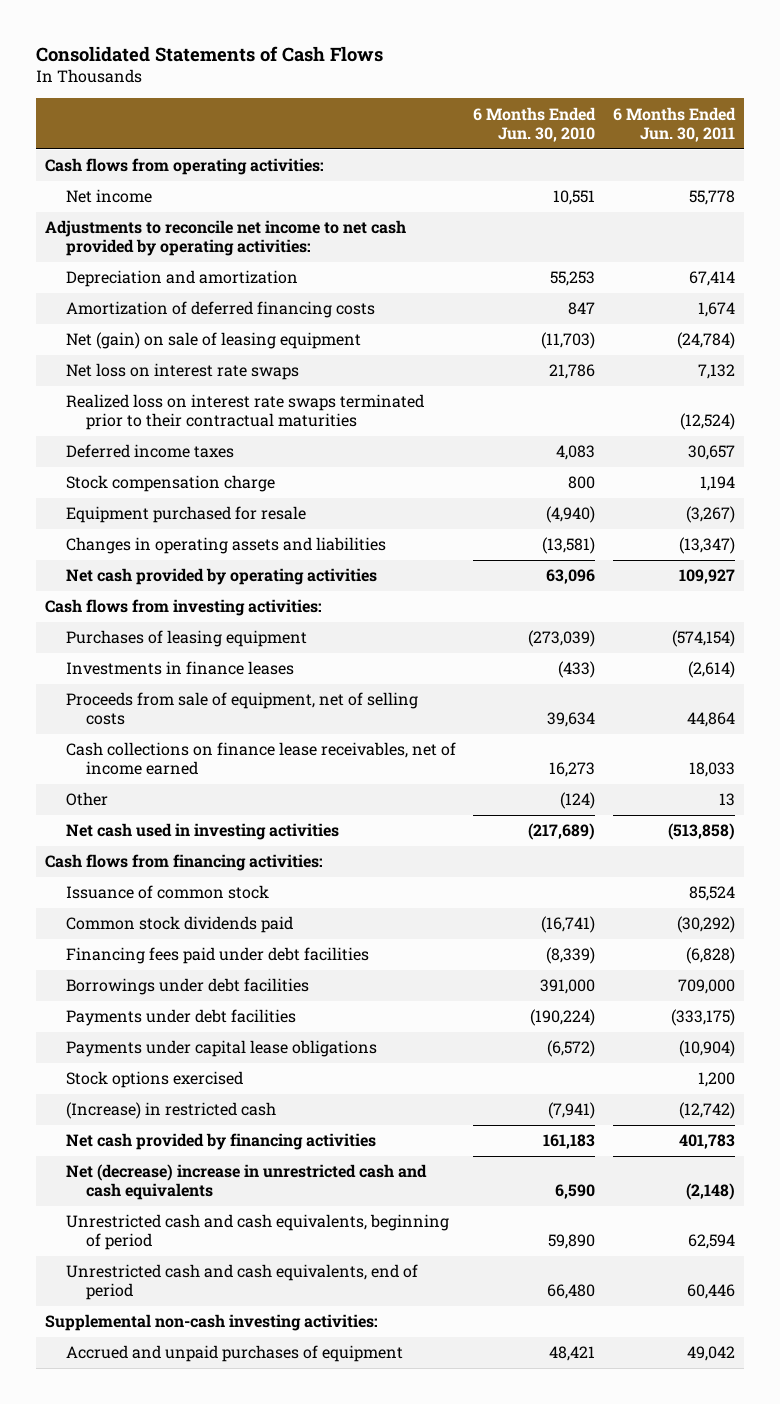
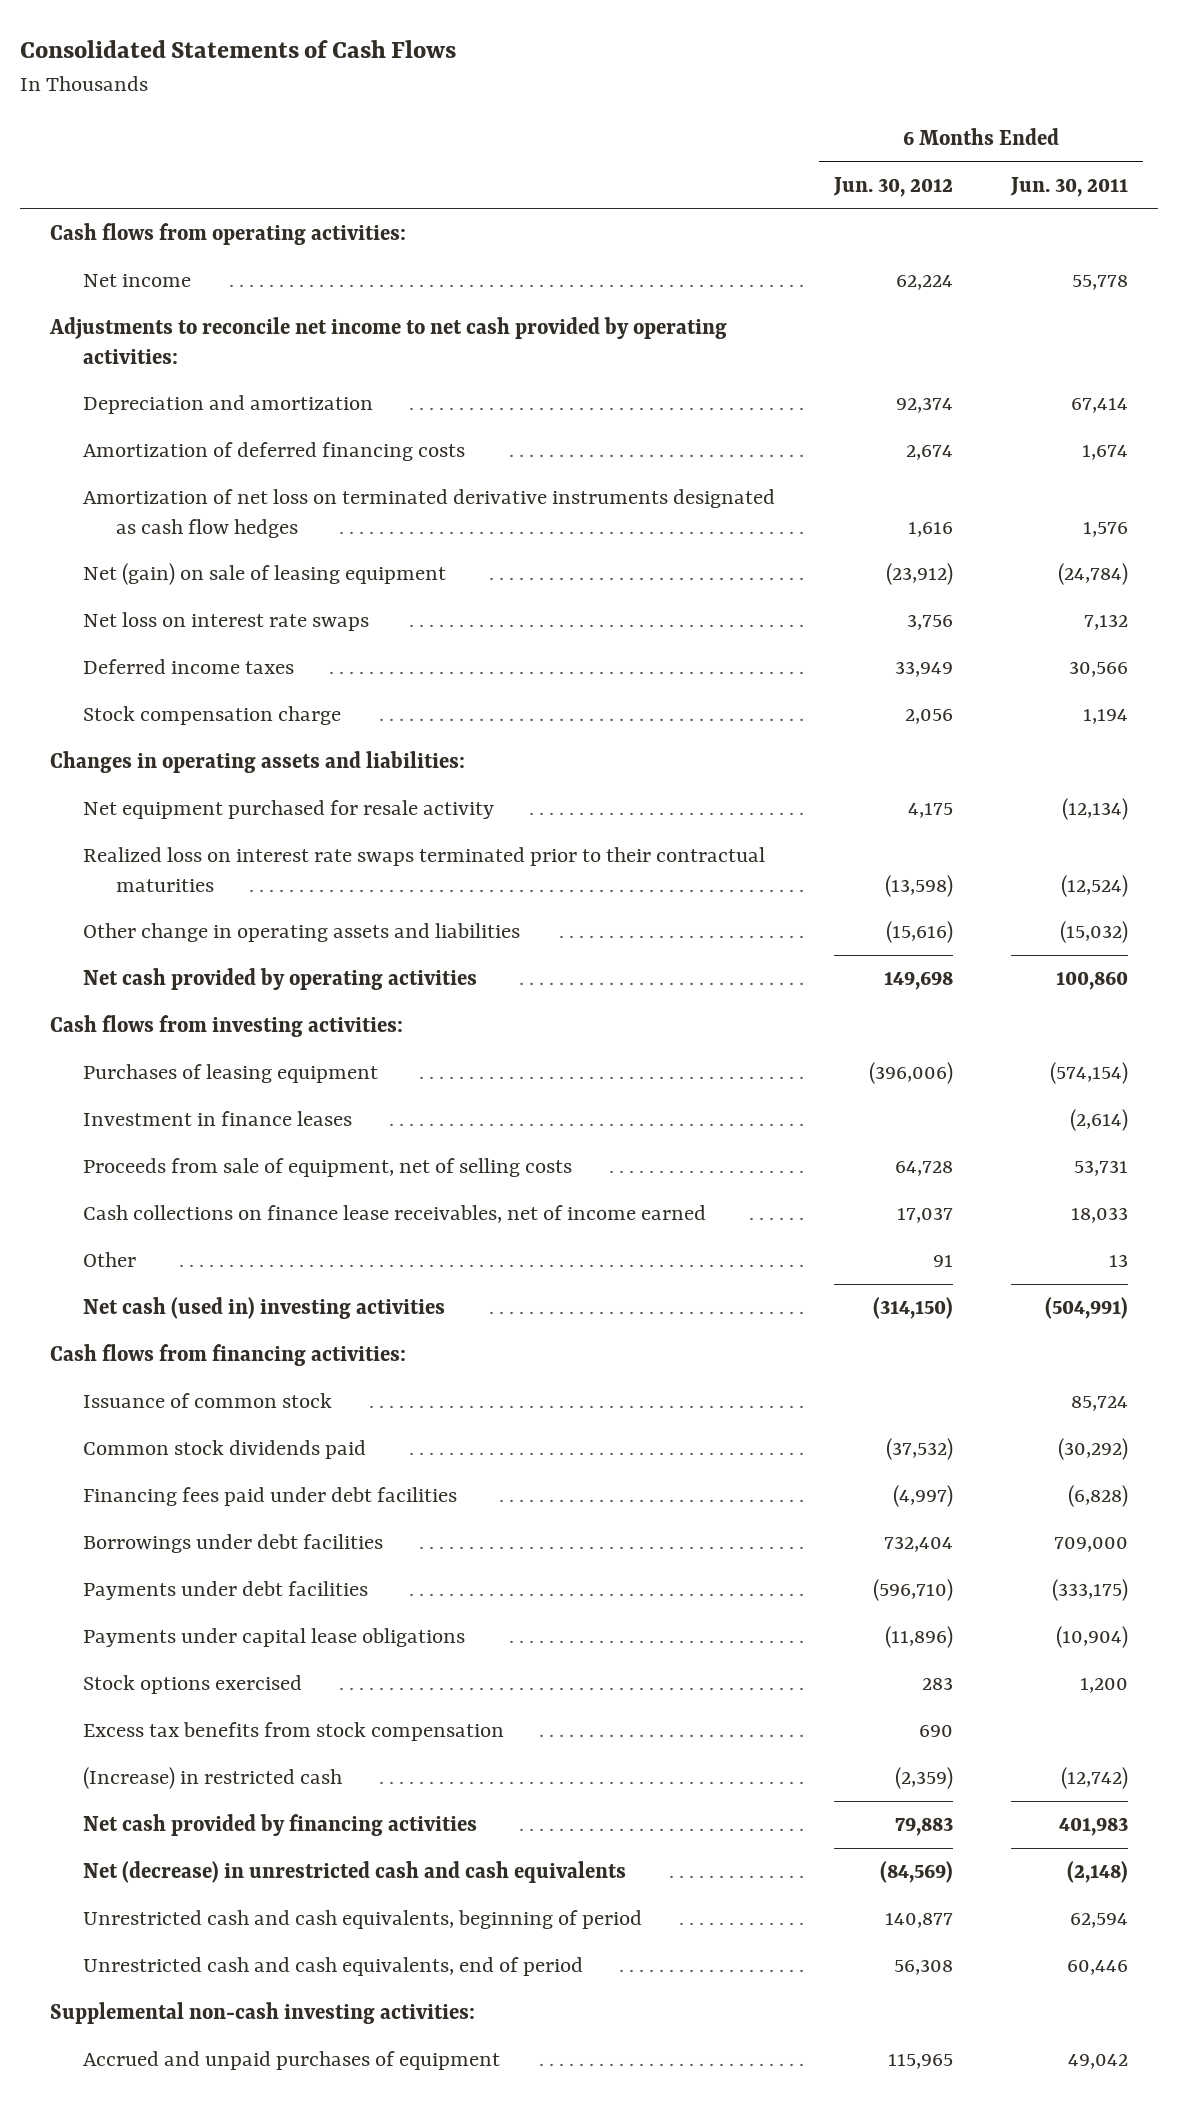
- | 6 Months Ended Jun. 30, 2010 | 6 Months Ended Jun. 30, 2011
+ | 6 Months Ended Jun. 30, 2012 | 6 Months Ended Jun. 30, 2011
+ Amortization of net loss on terminated derivative instruments designated as cash flow hedges | 1,616 | 1,576
- Deferred income taxes | 4,083 | 30,657
+ Deferred income taxes | 33,949 | 30,566
- Equipment purchased for resale | (4,940) | (3,267)
- Changes in operating assets and liabilities | (13,581) | (13,347)
- Net cash provided by operating activities | 63,096 | 109,927
+ Changes in operating assets and liabilities:
+ Net equipment purchased for resale activity | 4,175 | (12,134)
moved down: Realized loss on interest rate swaps terminated prior to their contractual maturities | (13,598) | (12,524)
+ Other change in operating assets and liabilities | (15,616) | (15,032)
+ Net cash provided by operating activities | 149,698 | 100,860
- Investments in finance leases | (433) | (2,614)
- Proceeds from sale of equipment, net of selling costs | 39,634 | 44,864
+ Investment in finance leases | | (2,614)
+ Proceeds from sale of equipment, net of selling costs | 64,728 | 53,731
- Net cash used in investing activities | (217,689) | (513,858)
+ Net cash (used in) investing activities | (314,150) | (504,991)
- Issuance of common stock | | 85,524
+ Issuance of common stock | | 85,724
+ Excess tax benefits from stock compensation | 690 |
- Net cash provided by financing activities | 161,183 | 401,783
- Net (decrease) increase in unrestricted cash and cash equivalents | 6,590 | (2,148)
+ Net cash provided by financing activities | 79,883 | 401,983
+ Net (decrease) in unrestricted cash and cash equivalents | (84,569) | (2,148)

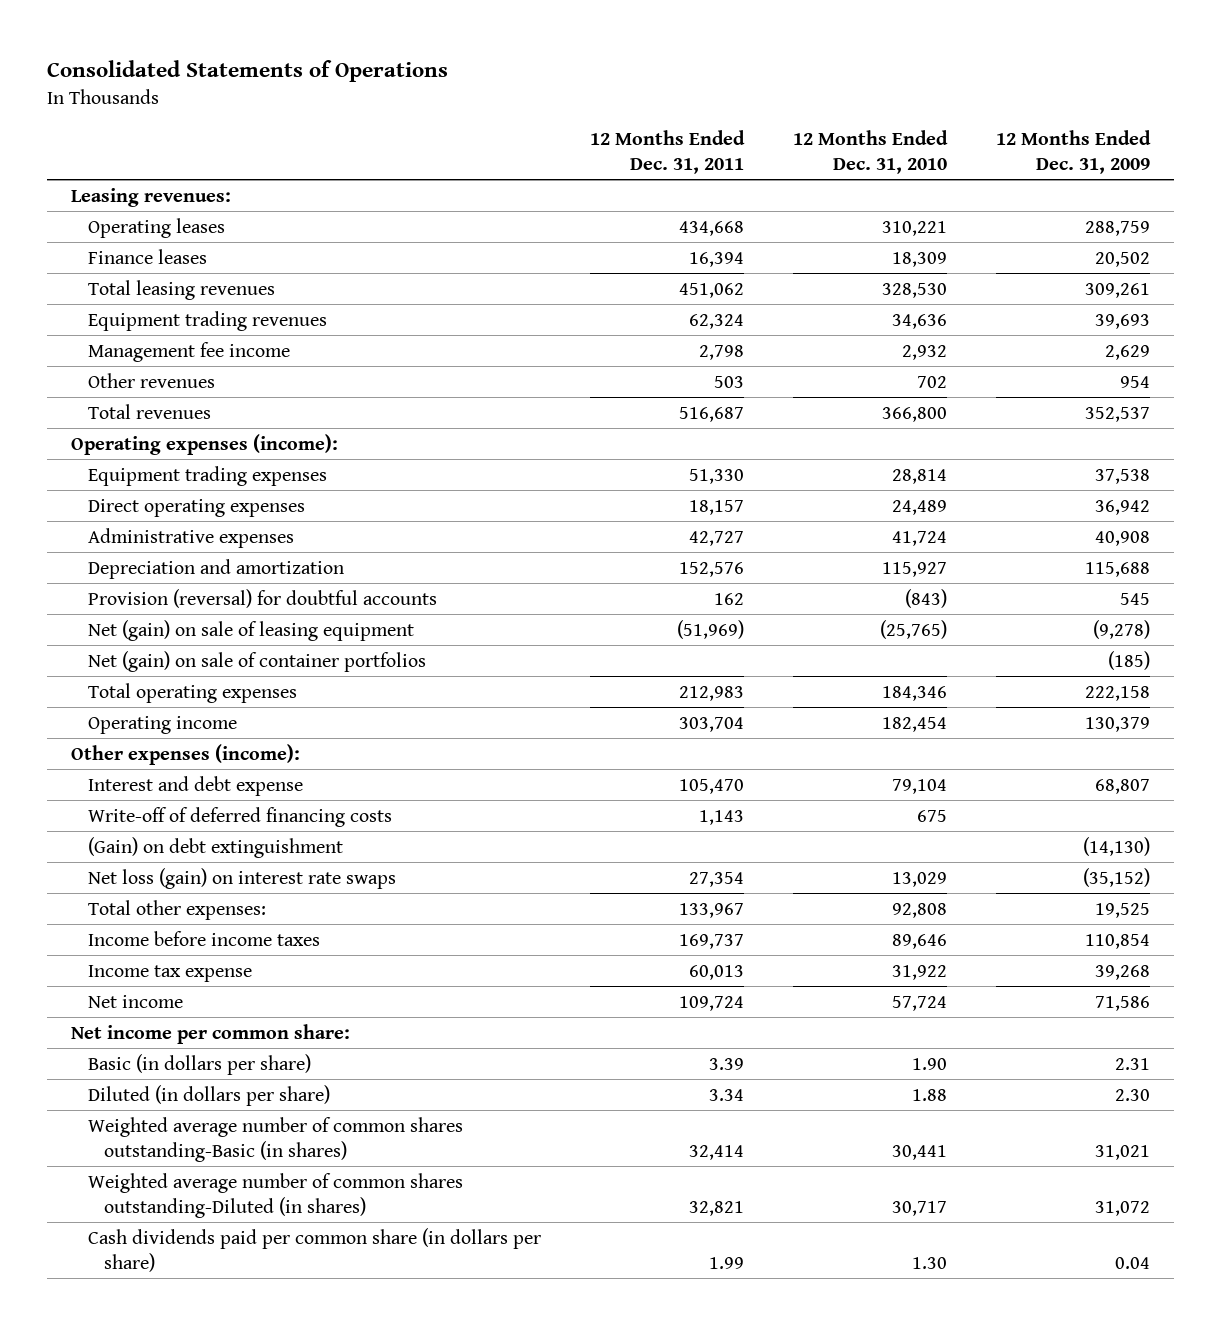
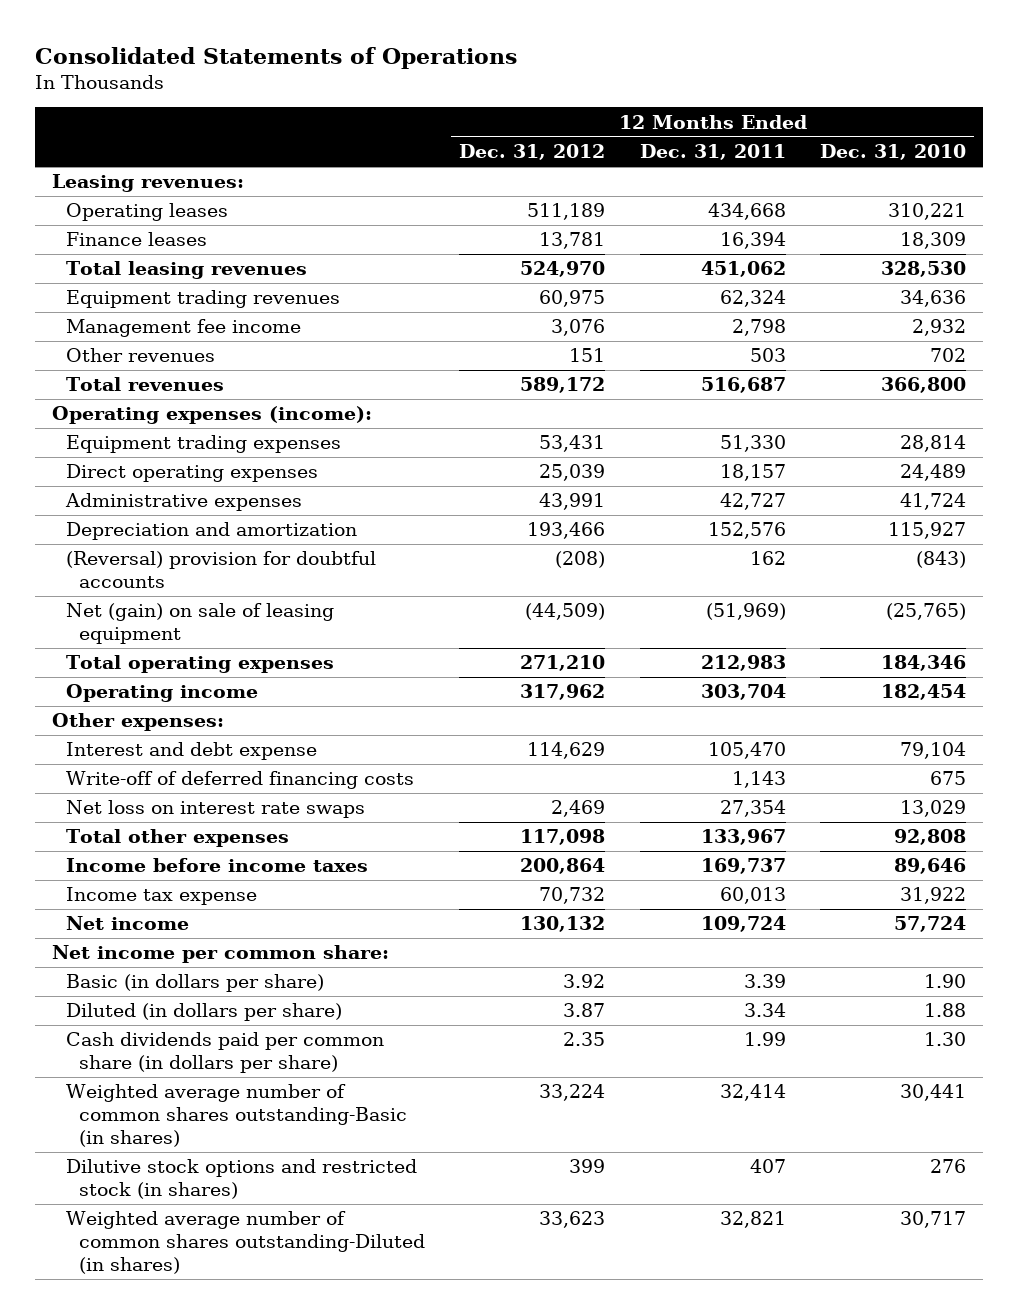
- | 12 Months Ended Dec. 31, 2011 | 12 Months Ended Dec. 31, 2010 | 12 Months Ended Dec. 31, 2009
+ | 12 Months Ended Dec. 31, 2012 | 12 Months Ended Dec. 31, 2011 | 12 Months Ended Dec. 31, 2010
- Provision (reversal) for doubtful accounts | 162 | (843) | 545
+ (Reversal) provision for doubtful accounts | (208) | 162 | (843)
- Net (gain) on sale of container portfolios | | | (185)
- Other expenses (income):
+ Other expenses:
- (Gain) on debt extinguishment | | | (14,130)
- Net loss (gain) on interest rate swaps | 27,354 | 13,029 | (35,152)
- Total other expenses: | 133,967 | 92,808 | 19,525
+ Net loss on interest rate swaps | 2,469 | 27,354 | 13,029
+ Total other expenses | 117,098 | 133,967 | 92,808
moved up: Cash dividends paid per common share (in dollars per share) | 2.35 | 1.99 | 1.30
+ Dilutive stock options and restricted stock (in shares) | 399 | 407 | 276

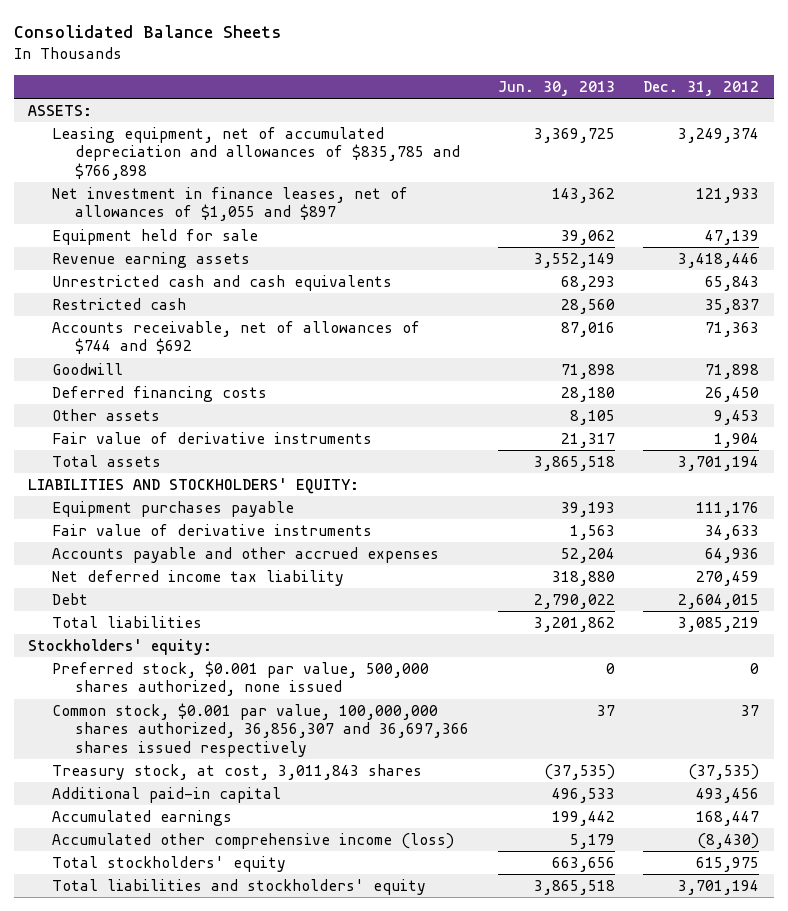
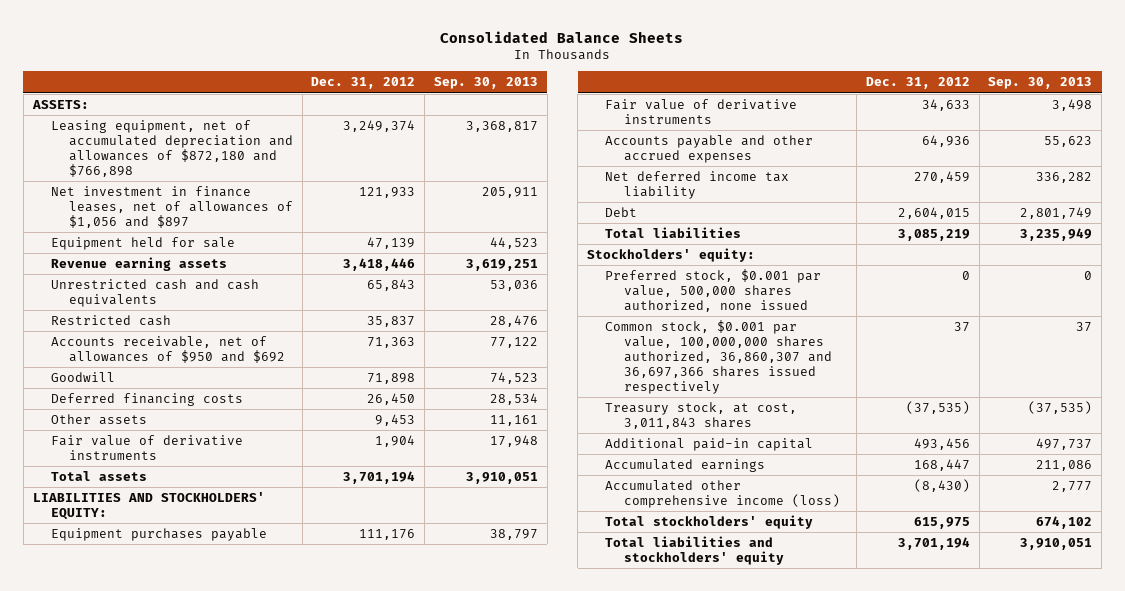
- | Jun. 30, 2013 | Dec. 31, 2012
+ | Dec. 31, 2012 | Sep. 30, 2013
- Leasing equipment, net of accumulated depreciation and allowances of $835,785 and $766,898 | 3,369,725 | 3,249,374
- Net investment in finance leases, net of allowances of $1,055 and $897 | 143,362 | 121,933
+ Leasing equipment, net of accumulated depreciation and allowances of $872,180 and $766,898 | 3,249,374 | 3,368,817
+ Net investment in finance leases, net of allowances of $1,056 and $897 | 121,933 | 205,911
- Accounts receivable, net of allowances of $744 and $692 | 87,016 | 71,363
+ Accounts receivable, net of allowances of $950 and $692 | 71,363 | 77,122
- Common stock, $0.001 par value, 100,000,000 shares authorized, 36,856,307 and 36,697,366 shares issued respectively | 37 | 37
+ Common stock, $0.001 par value, 100,000,000 shares authorized, 36,860,307 and 36,697,366 shares issued respectively | 37 | 37

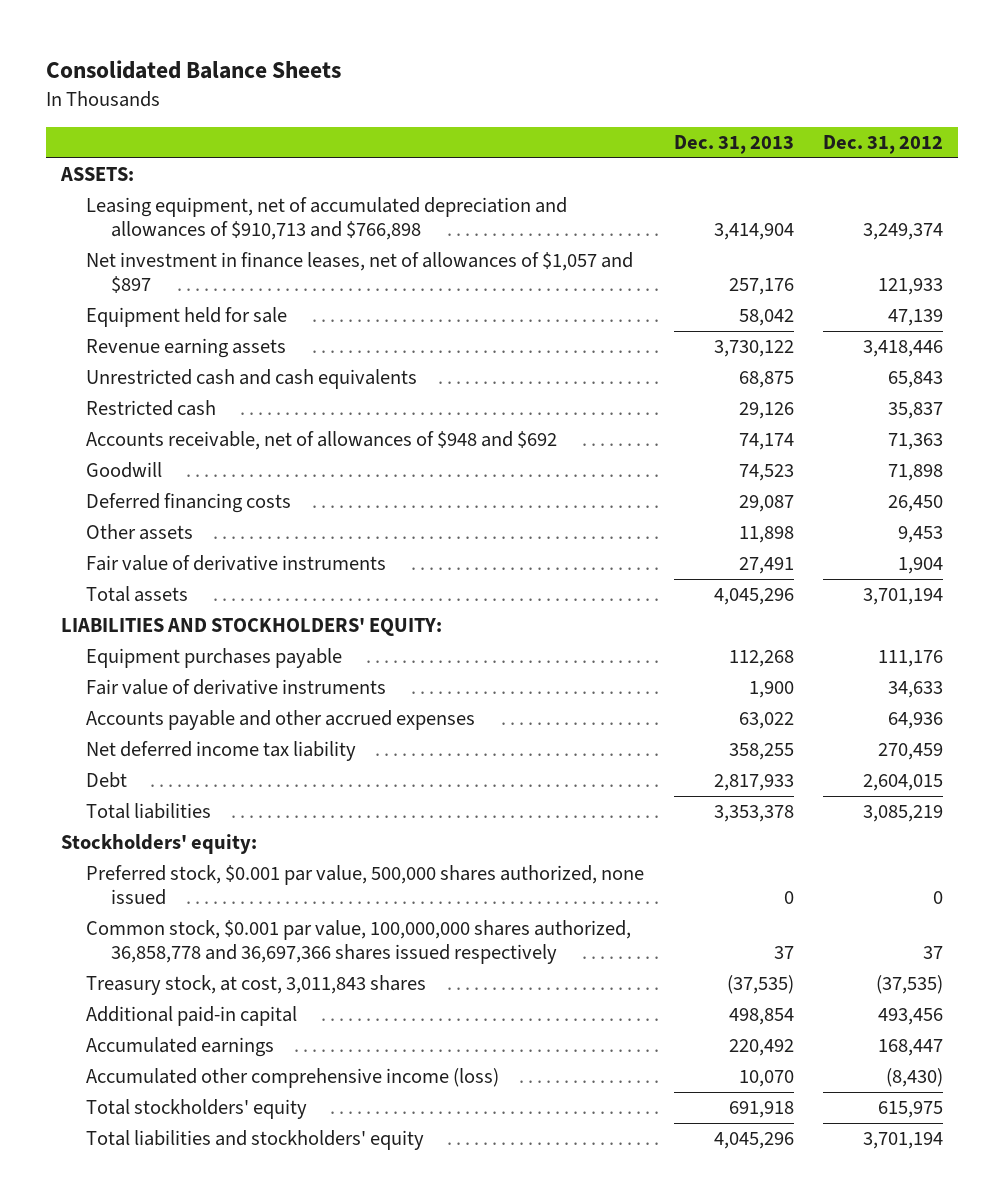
- | Dec. 31, 2012 | Sep. 30, 2013
+ | Dec. 31, 2013 | Dec. 31, 2012
- Leasing equipment, net of accumulated depreciation and allowances of $872,180 and $766,898 | 3,249,374 | 3,368,817
- Net investment in finance leases, net of allowances of $1,056 and $897 | 121,933 | 205,911
+ Leasing equipment, net of accumulated depreciation and allowances of $910,713 and $766,898 | 3,414,904 | 3,249,374
+ Net investment in finance leases, net of allowances of $1,057 and $897 | 257,176 | 121,933
- Accounts receivable, net of allowances of $950 and $692 | 71,363 | 77,122
+ Accounts receivable, net of allowances of $948 and $692 | 74,174 | 71,363
- Common stock, $0.001 par value, 100,000,000 shares authorized, 36,860,307 and 36,697,366 shares issued respectively | 37 | 37
+ Common stock, $0.001 par value, 100,000,000 shares authorized, 36,858,778 and 36,697,366 shares issued respectively | 37 | 37

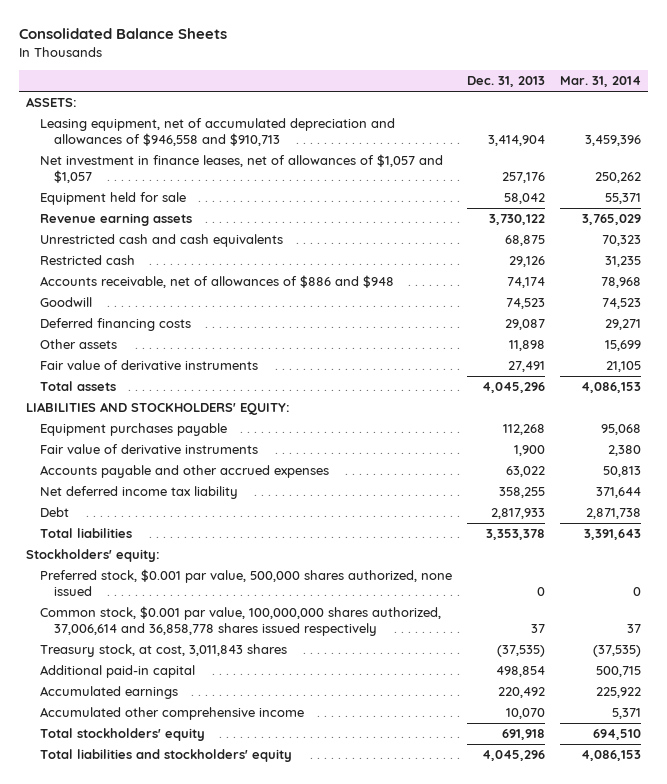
- | Dec. 31, 2013 | Dec. 31, 2012
+ | Dec. 31, 2013 | Mar. 31, 2014
- Leasing equipment, net of accumulated depreciation and allowances of $910,713 and $766,898 | 3,414,904 | 3,249,374
- Net investment in finance leases, net of allowances of $1,057 and $897 | 257,176 | 121,933
+ Leasing equipment, net of accumulated depreciation and allowances of $946,558 and $910,713 | 3,414,904 | 3,459,396
+ Net investment in finance leases, net of allowances of $1,057 and $1,057 | 257,176 | 250,262
- Accounts receivable, net of allowances of $948 and $692 | 74,174 | 71,363
+ Accounts receivable, net of allowances of $886 and $948 | 74,174 | 78,968
- Common stock, $0.001 par value, 100,000,000 shares authorized, 36,858,778 and 36,697,366 shares issued respectively | 37 | 37
+ Common stock, $0.001 par value, 100,000,000 shares authorized, 37,006,614 and 36,858,778 shares issued respectively | 37 | 37
- Accumulated other comprehensive income (loss) | 10,070 | (8,430)
+ Accumulated other comprehensive income | 10,070 | 5,371

